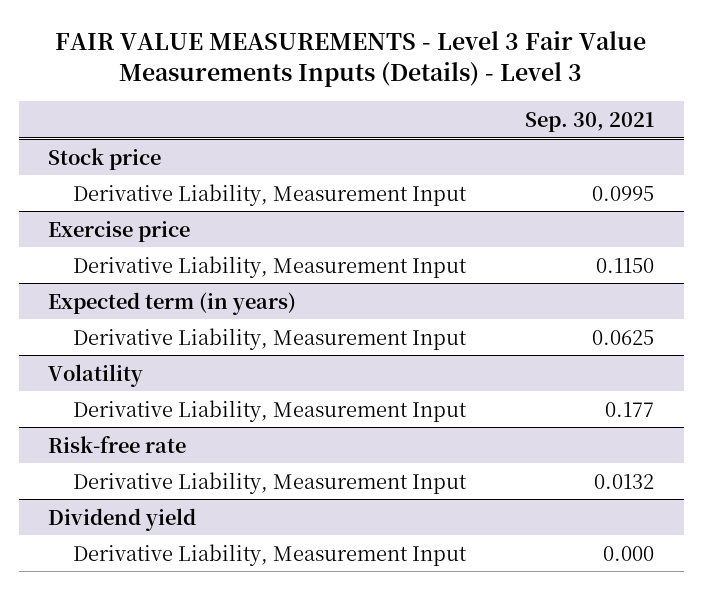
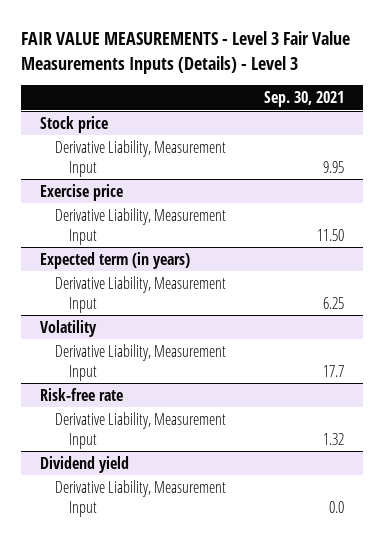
@ Stock price
- Derivative Liability, Measurement Input | 0.0995
+ Derivative Liability, Measurement Input | 9.95
@ Exercise price
- Derivative Liability, Measurement Input | 0.1150
+ Derivative Liability, Measurement Input | 11.50
@ Expected term (in years)
- Derivative Liability, Measurement Input | 0.0625
+ Derivative Liability, Measurement Input | 6.25
@ Volatility
- Derivative Liability, Measurement Input | 0.177
+ Derivative Liability, Measurement Input | 17.7
@ Risk-free rate
- Derivative Liability, Measurement Input | 0.0132
+ Derivative Liability, Measurement Input | 1.32
@ Dividend yield
- Derivative Liability, Measurement Input | 0.000
+ Derivative Liability, Measurement Input | 0.0

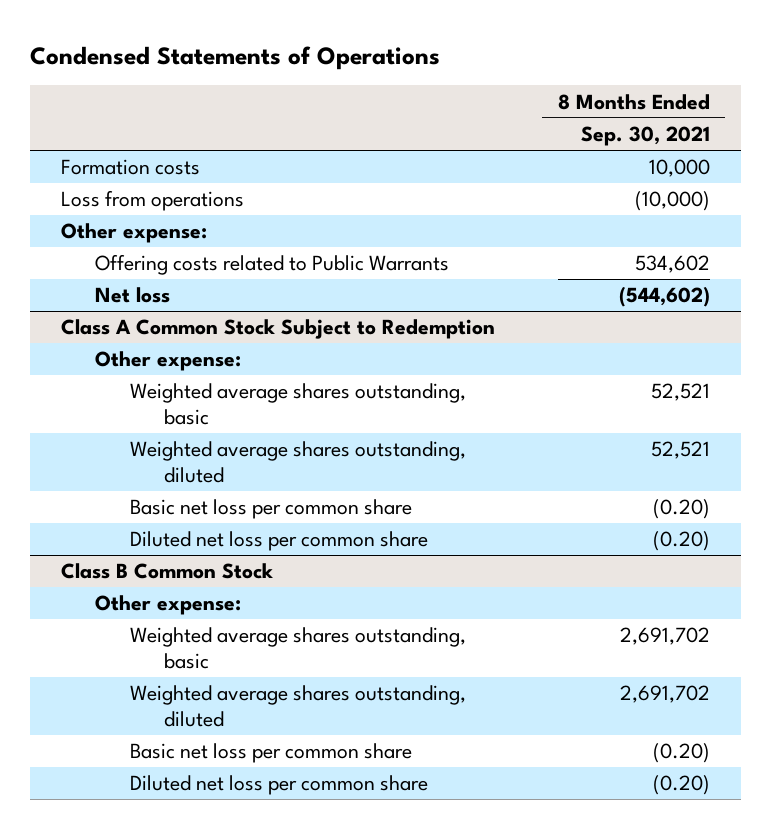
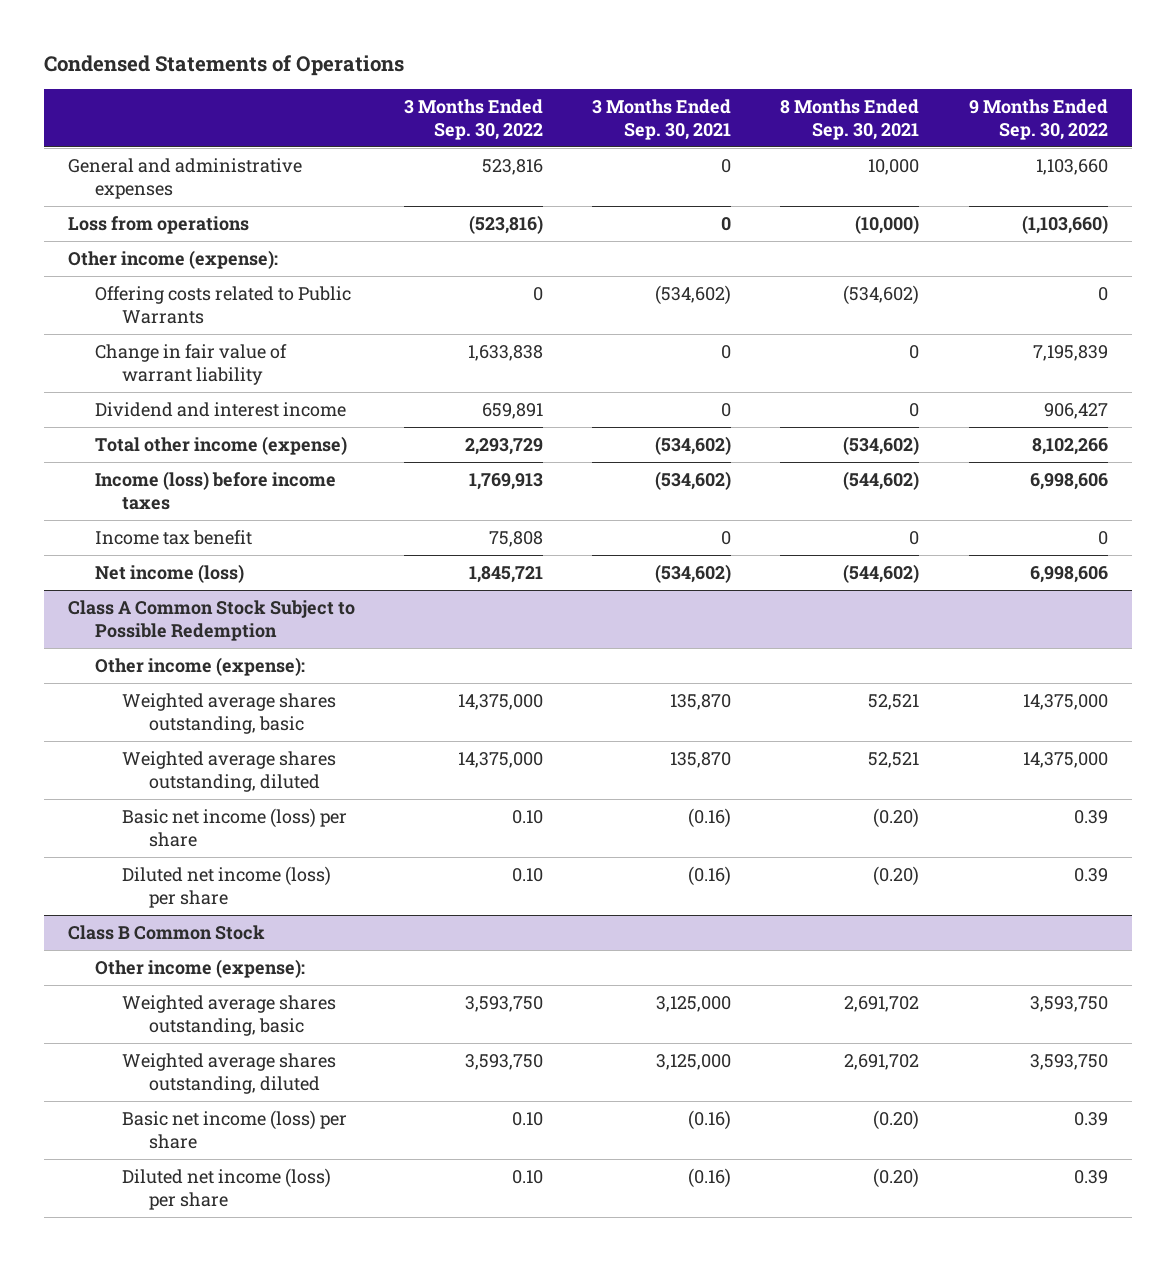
- | 8 Months Ended Sep. 30, 2021
+ | 3 Months Ended Sep. 30, 2022 | 3 Months Ended Sep. 30, 2021 | 8 Months Ended Sep. 30, 2021 | 9 Months Ended Sep. 30, 2022
- Formation costs | 10,000
+ General and administrative expenses | 523,816 | 0 | 10,000 | 1,103,660
- Other expense:
- Offering costs related to Public Warrants | 534,602
- Net loss | (544,602)
- Class A Common Stock Subject to Redemption
- Other expense:
+ Other income (expense):
+ Offering costs related to Public Warrants | 0 | (534,602) | (534,602) | 0
+ Change in fair value of warrant liability | 1,633,838 | 0 | 0 | 7,195,839
+ Dividend and interest income | 659,891 | 0 | 0 | 906,427
+ Total other income (expense) | 2,293,729 | (534,602) | (534,602) | 8,102,266
+ Income (loss) before income taxes | 1,769,913 | (534,602) | (544,602) | 6,998,606
+ Income tax benefit | 75,808 | 0 | 0 | 0
+ Net income (loss) | 1,845,721 | (534,602) | (544,602) | 6,998,606
+ Class A Common Stock Subject to Possible Redemption
+ Other income (expense):
- Basic net loss per common share | (0.20)
- Diluted net loss per common share | (0.20)
+ Basic net income (loss) per share | 0.10 | (0.16) | (0.20) | 0.39
+ Diluted net income (loss) per share | 0.10 | (0.16) | (0.20) | 0.39
@ Class B Common Stock
- Other expense:
+ Other income (expense):
- Basic net loss per common share | (0.20)
- Diluted net loss per common share | (0.20)
+ Basic net income (loss) per share | 0.10 | (0.16) | (0.20) | 0.39
+ Diluted net income (loss) per share | 0.10 | (0.16) | (0.20) | 0.39

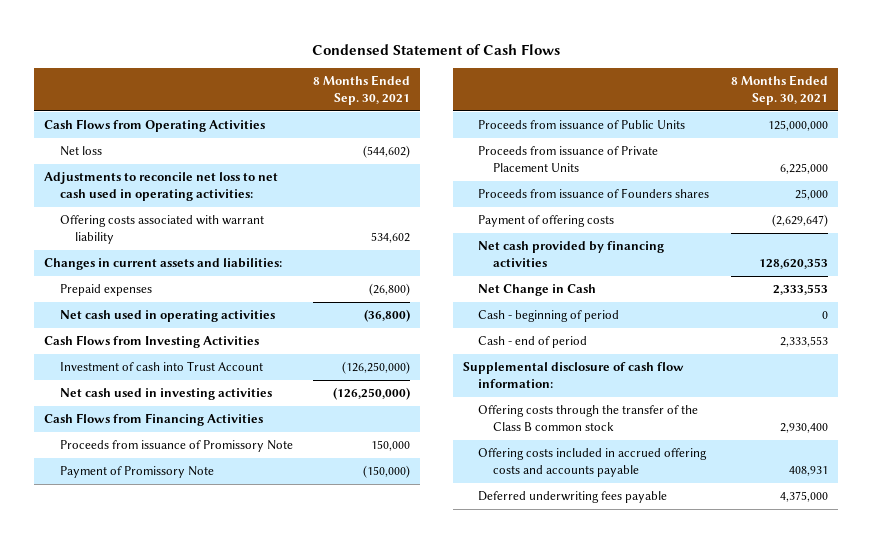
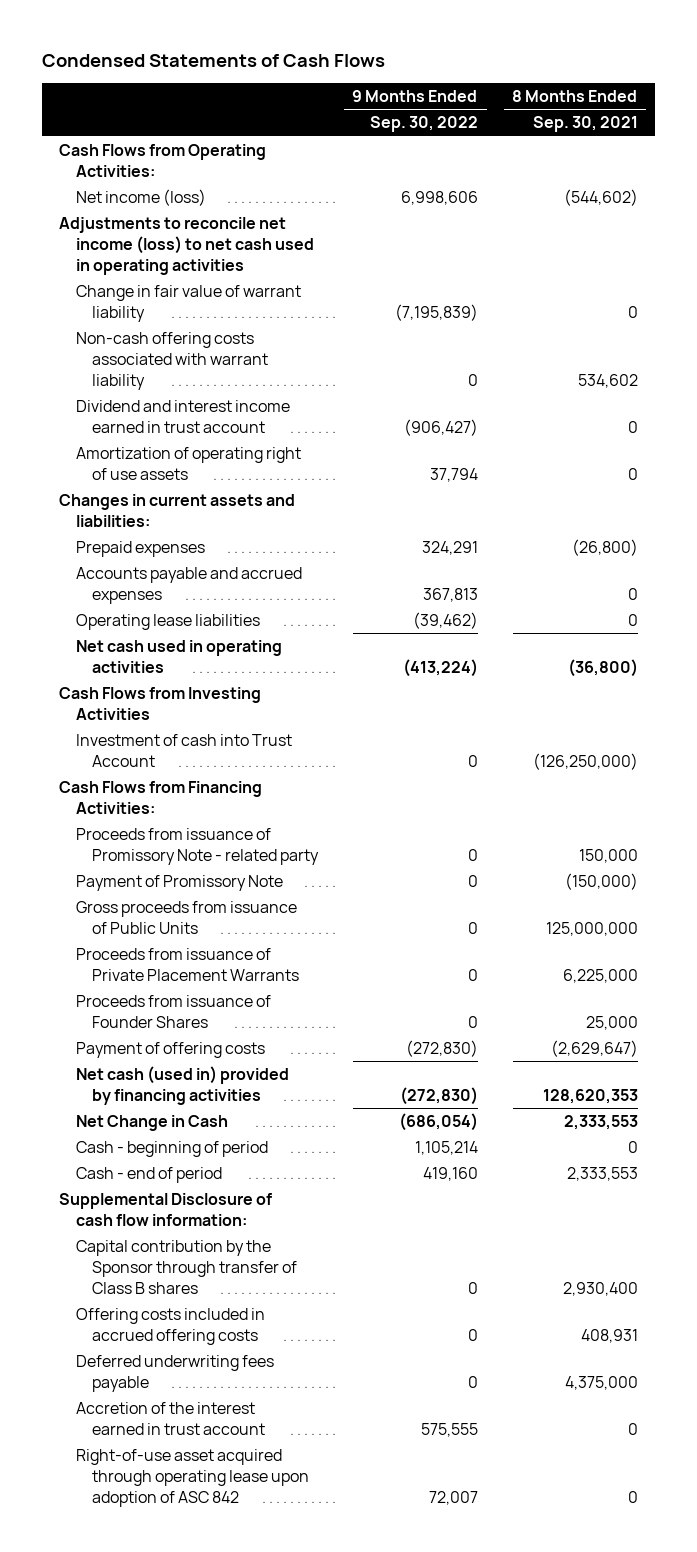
- Condensed Statement of Cash Flows
+ Condensed Statements of Cash Flows
- | 8 Months Ended Sep. 30, 2021
+ | 9 Months Ended Sep. 30, 2022 | 8 Months Ended Sep. 30, 2021
- Cash Flows from Operating Activities
- Net loss | (544,602)
- Adjustments to reconcile net loss to net cash used in operating activities:
- Offering costs associated with warrant liability | 534,602
+ Cash Flows from Operating Activities:
+ Net income (loss) | 6,998,606 | (544,602)
+ Adjustments to reconcile net income (loss) to net cash used in operating activities
+ Change in fair value of warrant liability | (7,195,839) | 0
+ Non-cash offering costs associated with warrant liability | 0 | 534,602
+ Dividend and interest income earned in trust account | (906,427) | 0
+ Amortization of operating right of use assets | 37,794 | 0
+ Accounts payable and accrued expenses | 367,813 | 0
+ Operating lease liabilities | (39,462) | 0
- Net cash used in investing activities | (126,250,000)
- Cash Flows from Financing Activities
- Proceeds from issuance of Promissory Note | 150,000
+ Cash Flows from Financing Activities:
+ Proceeds from issuance of Promissory Note - related party | 0 | 150,000
- Proceeds from issuance of Public Units | 125,000,000
- Proceeds from issuance of Private Placement Units | 6,225,000
- Proceeds from issuance of Founders shares | 25,000
+ Gross proceeds from issuance of Public Units | 0 | 125,000,000
+ Proceeds from issuance of Private Placement Warrants | 0 | 6,225,000
+ Proceeds from issuance of Founder Shares | 0 | 25,000
- Net cash provided by financing activities | 128,620,353
+ Net cash (used in) provided by financing activities | (272,830) | 128,620,353
- Supplemental disclosure of cash flow information:
- Offering costs through the transfer of the Class B common stock | 2,930,400
- Offering costs included in accrued offering costs and accounts payable | 408,931
+ Supplemental Disclosure of cash flow information:
+ Capital contribution by the Sponsor through transfer of Class B shares | 0 | 2,930,400
+ Offering costs included in accrued offering costs | 0 | 408,931
+ Accretion of the interest earned in trust account | 575,555 | 0
+ Right-of-use asset acquired through operating lease upon adoption of ASC 842 | 72,007 | 0

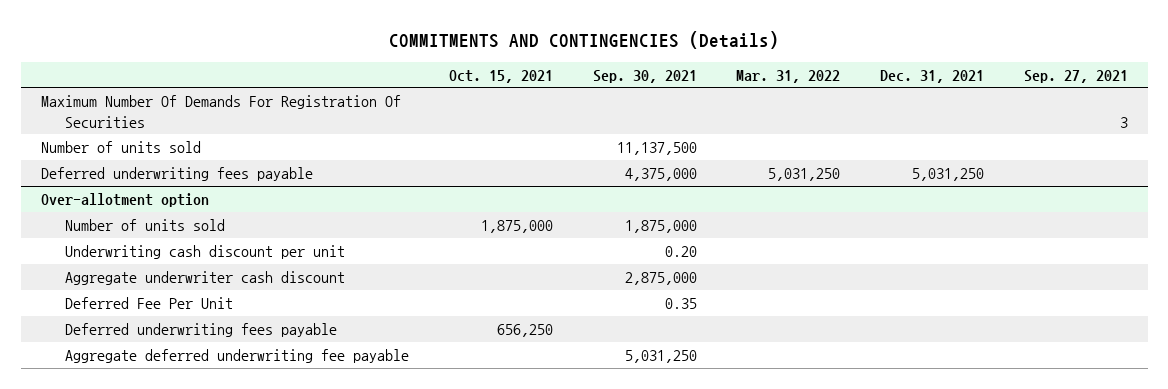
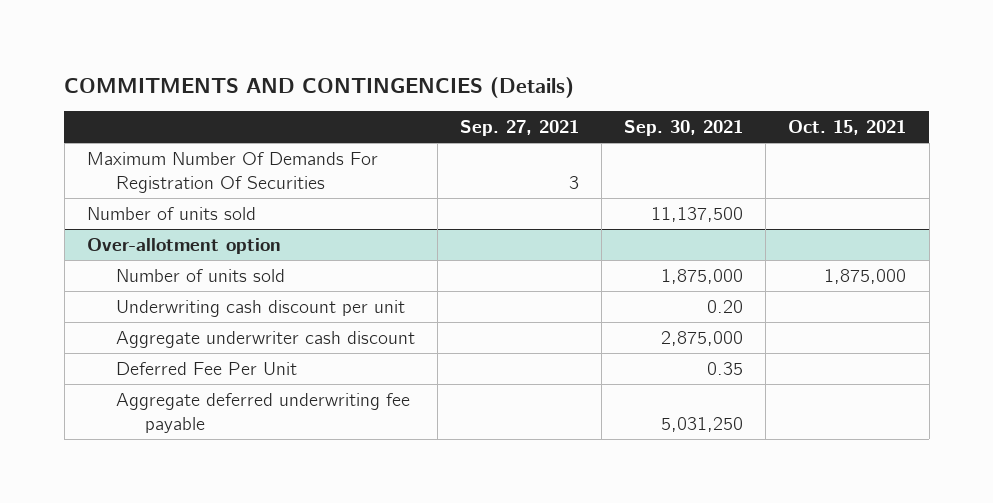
- | Oct. 15, 2021 | Sep. 30, 2021 | Mar. 31, 2022 | Dec. 31, 2021 | Sep. 27, 2021
+ | Sep. 27, 2021 | Sep. 30, 2021 | Oct. 15, 2021
- Deferred underwriting fees payable | | 4,375,000 | 5,031,250 | 5,031,250 |
@ Over-allotment option
- Deferred underwriting fees payable | 656,250 | | | |

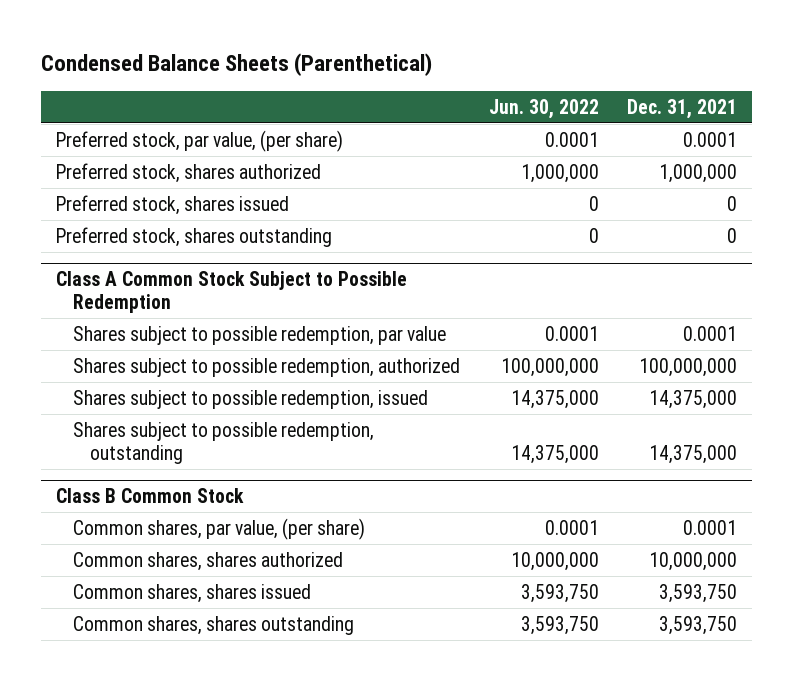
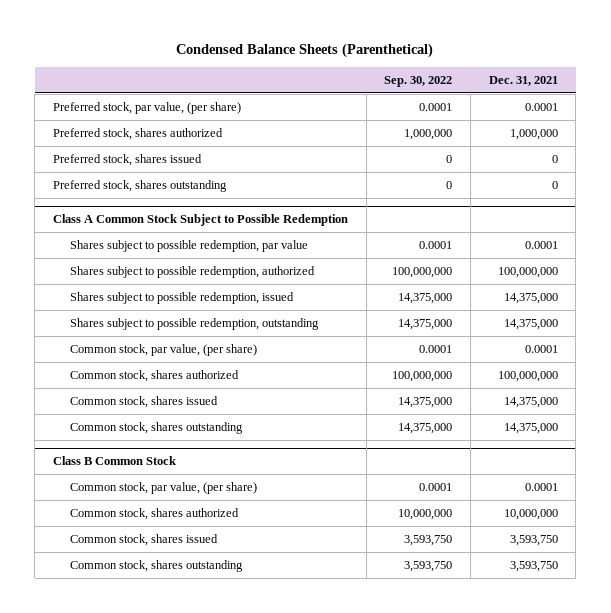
- | Jun. 30, 2022 | Dec. 31, 2021
+ | Sep. 30, 2022 | Dec. 31, 2021
@ Class A Common Stock Subject to Possible Redemption
+ Common stock, par value, (per share) | 0.0001 | 0.0001
+ Common stock, shares authorized | 100,000,000 | 100,000,000
+ Common stock, shares issued | 14,375,000 | 14,375,000
+ Common stock, shares outstanding | 14,375,000 | 14,375,000
@ Class B Common Stock
- Common shares, par value, (per share) | 0.0001 | 0.0001
- Common shares, shares authorized | 10,000,000 | 10,000,000
- Common shares, shares issued | 3,593,750 | 3,593,750
- Common shares, shares outstanding | 3,593,750 | 3,593,750
+ Common stock, par value, (per share) | 0.0001 | 0.0001
+ Common stock, shares authorized | 10,000,000 | 10,000,000
+ Common stock, shares issued | 3,593,750 | 3,593,750
+ Common stock, shares outstanding | 3,593,750 | 3,593,750

